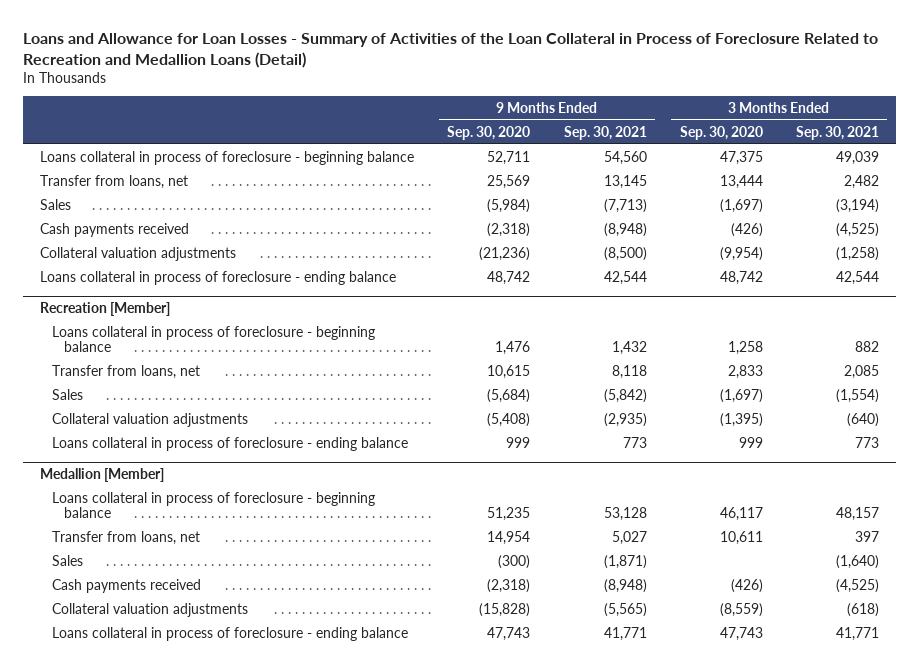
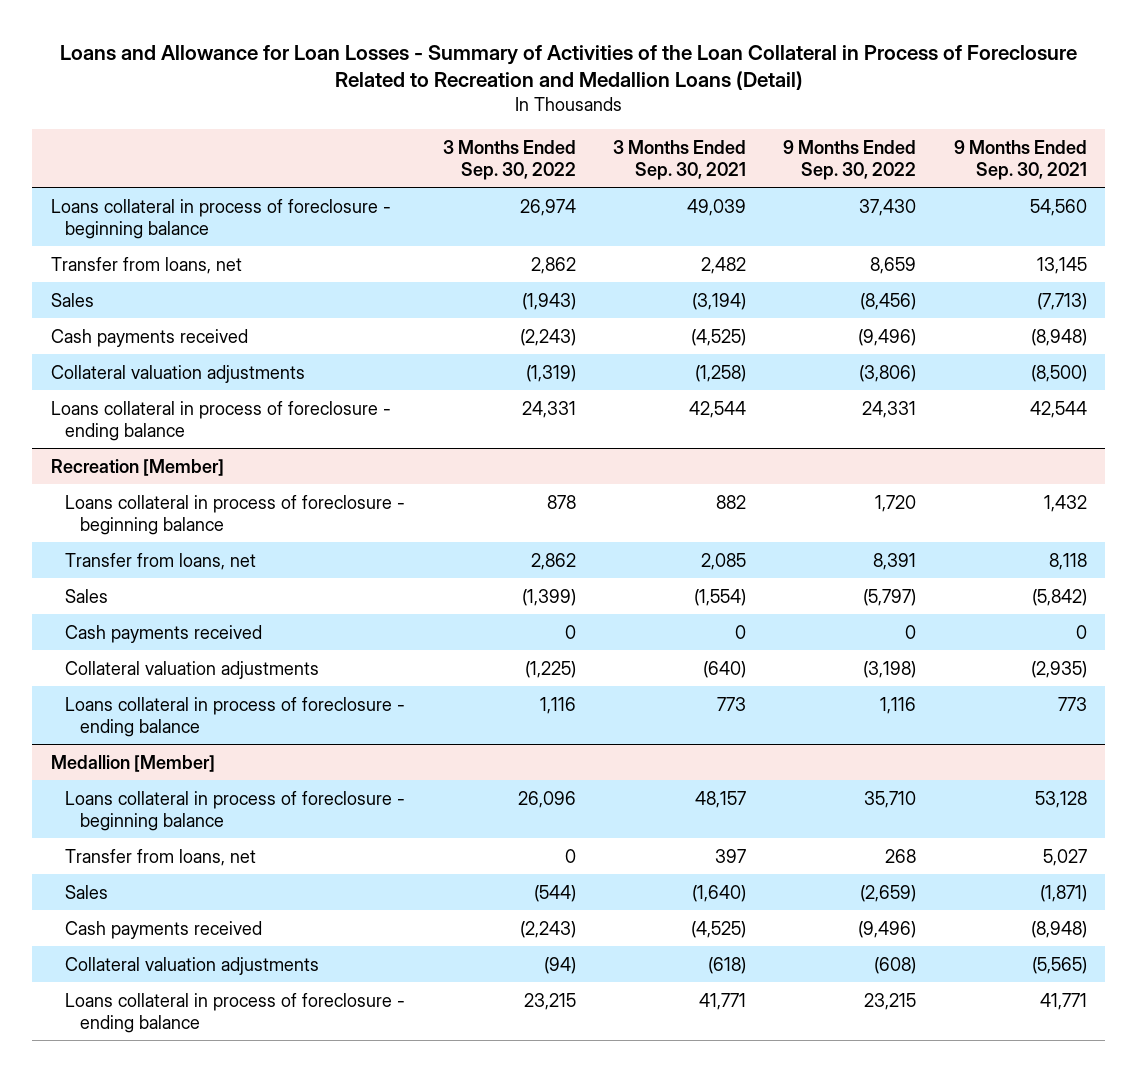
- | 9 Months Ended Sep. 30, 2020 | 9 Months Ended Sep. 30, 2021 | 3 Months Ended Sep. 30, 2020 | 3 Months Ended Sep. 30, 2021
+ | 3 Months Ended Sep. 30, 2022 | 3 Months Ended Sep. 30, 2021 | 9 Months Ended Sep. 30, 2022 | 9 Months Ended Sep. 30, 2021
@ Recreation [Member]
+ Cash payments received | 0 | 0 | 0 | 0

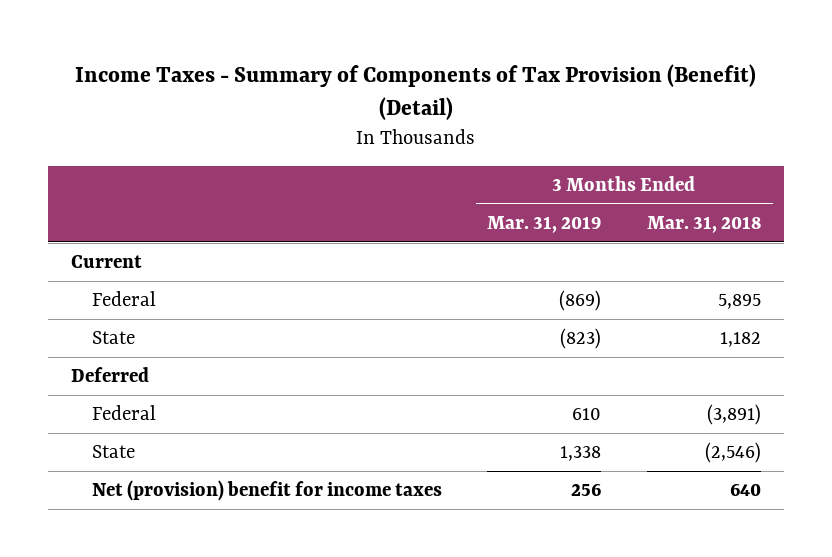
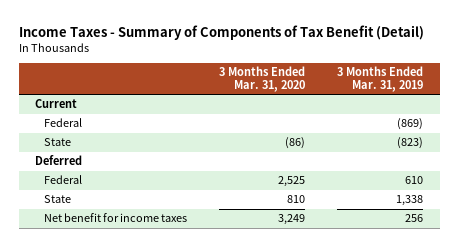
- Income Taxes - Summary of Components of Tax Provision (Benefit) (Detail)
+ Income Taxes - Summary of Components of Tax Benefit (Detail)
- | 3 Months Ended Mar. 31, 2019 | 3 Months Ended Mar. 31, 2018
+ | 3 Months Ended Mar. 31, 2020 | 3 Months Ended Mar. 31, 2019
- Net (provision) benefit for income taxes | 256 | 640
+ Net benefit for income taxes | 3,249 | 256

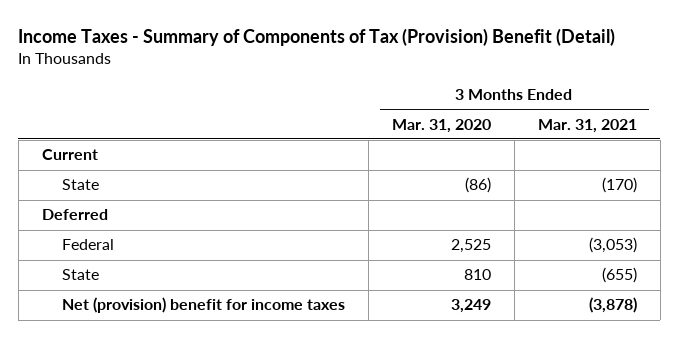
- Income Taxes - Summary of Components of Tax Benefit (Detail)
+ Income Taxes - Summary of Components of Tax (Provision) Benefit (Detail)
- | 3 Months Ended Mar. 31, 2020 | 3 Months Ended Mar. 31, 2019
+ | 3 Months Ended Mar. 31, 2020 | 3 Months Ended Mar. 31, 2021
- Federal | | (869)
- Net benefit for income taxes | 3,249 | 256
+ Net (provision) benefit for income taxes | 3,249 | (3,878)

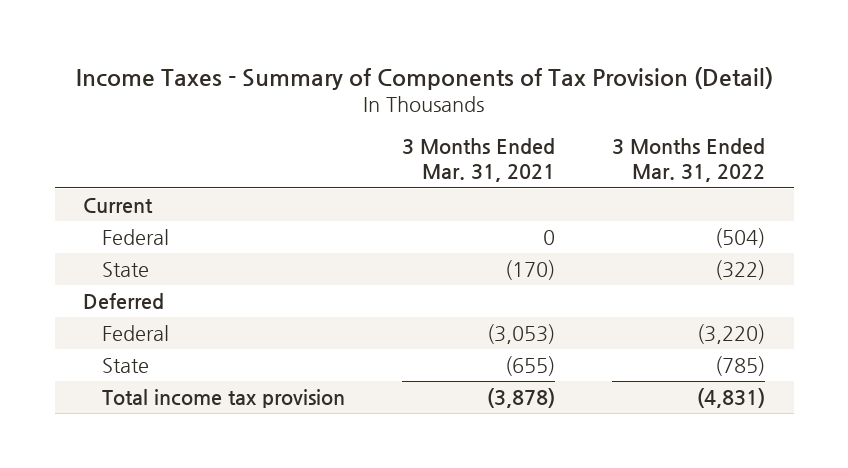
- Income Taxes - Summary of Components of Tax (Provision) Benefit (Detail)
+ Income Taxes - Summary of Components of Tax Provision (Detail)
- | 3 Months Ended Mar. 31, 2020 | 3 Months Ended Mar. 31, 2021
+ | 3 Months Ended Mar. 31, 2021 | 3 Months Ended Mar. 31, 2022
+ Federal | 0 | (504)
- Net (provision) benefit for income taxes | 3,249 | (3,878)
+ Total income tax provision | (3,878) | (4,831)

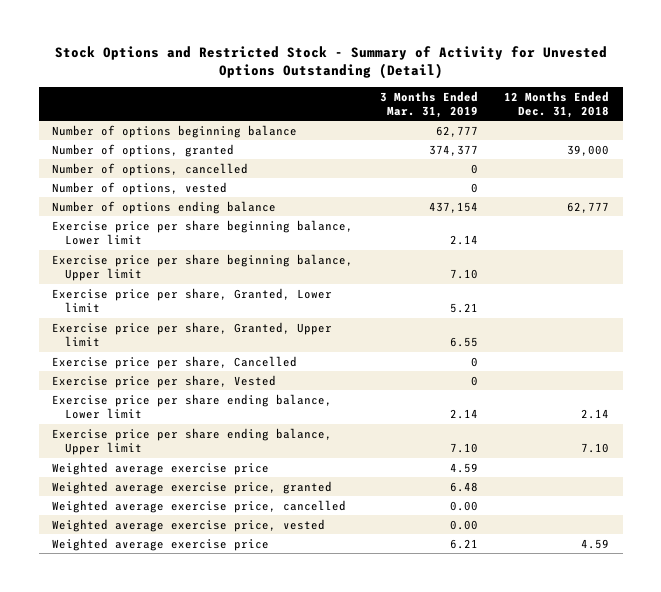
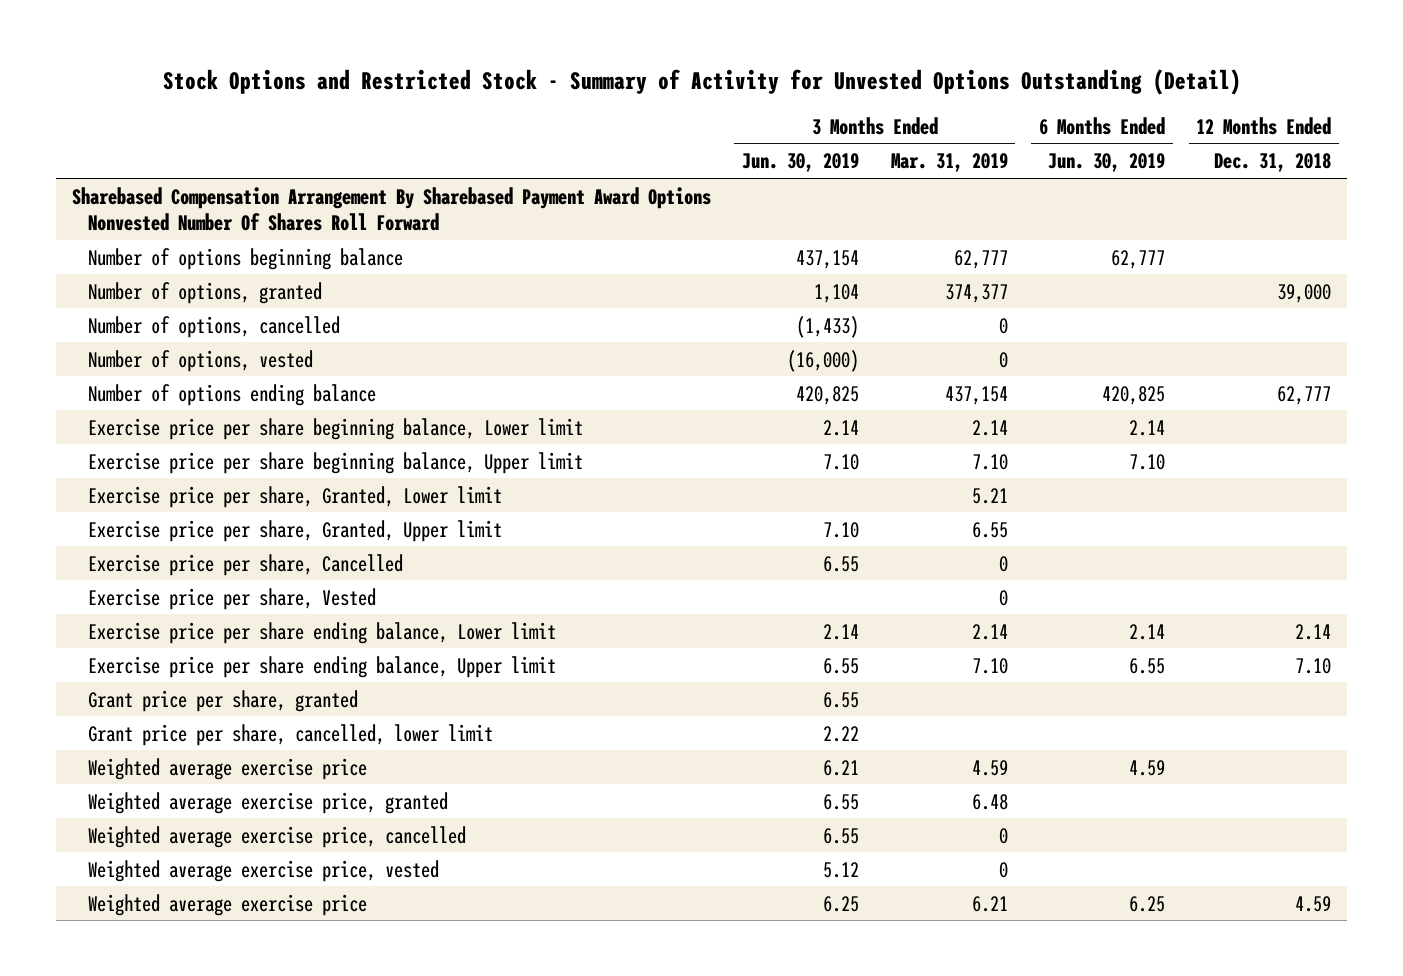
- | 3 Months Ended Mar. 31, 2019 | 12 Months Ended Dec. 31, 2018
+ | 3 Months Ended Jun. 30, 2019 | 3 Months Ended Mar. 31, 2019 | 6 Months Ended Jun. 30, 2019 | 12 Months Ended Dec. 31, 2018
+ Sharebased Compensation Arrangement By Sharebased Payment Award Options Nonvested Number Of Shares Roll Forward
+ Grant price per share, granted | 6.55 | | |
+ Grant price per share, cancelled, lower limit | 2.22 | | |
- Weighted average exercise price, cancelled | 0.00 |
- Weighted average exercise price, vested | 0.00 |
+ Weighted average exercise price, cancelled | 6.55 | 0 | |
+ Weighted average exercise price, vested | 5.12 | 0 | |

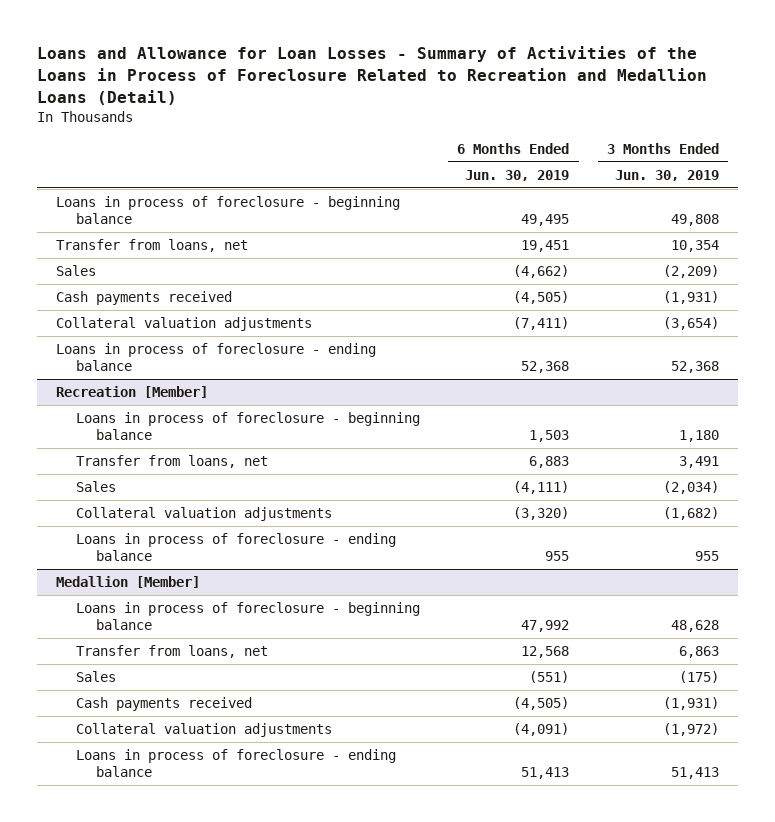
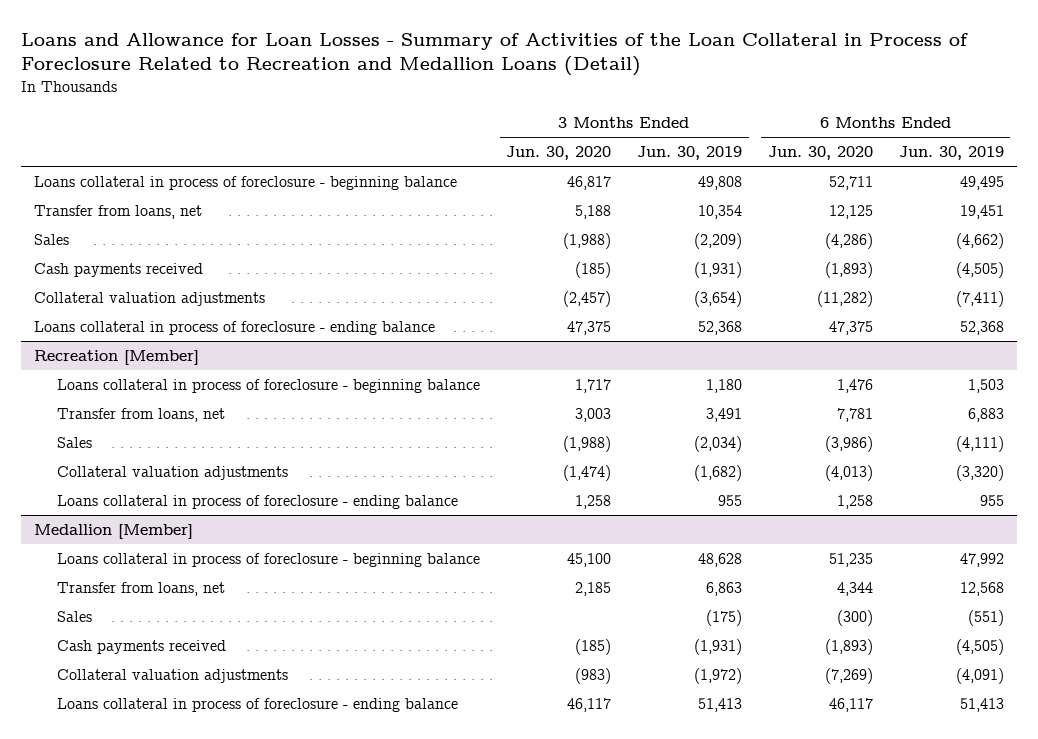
- Loans and Allowance for Loan Losses - Summary of Activities of the Loans in Process of Foreclosure Related to Recreation and Medallion Loans (Detail)
+ Loans and Allowance for Loan Losses - Summary of Activities of the Loan Collateral in Process of Foreclosure Related to Recreation and Medallion Loans (Detail)
- | 6 Months Ended Jun. 30, 2019 | 3 Months Ended Jun. 30, 2019
+ | 3 Months Ended Jun. 30, 2020 | 3 Months Ended Jun. 30, 2019 | 6 Months Ended Jun. 30, 2020 | 6 Months Ended Jun. 30, 2019
- Loans in process of foreclosure - beginning balance | 49,495 | 49,808
+ Loans collateral in process of foreclosure - beginning balance | 46,817 | 49,808 | 52,711 | 49,495
- Loans in process of foreclosure - ending balance | 52,368 | 52,368
+ Loans collateral in process of foreclosure - ending balance | 47,375 | 52,368 | 47,375 | 52,368
@ Recreation [Member]
- Loans in process of foreclosure - beginning balance | 1,503 | 1,180
+ Loans collateral in process of foreclosure - beginning balance | 1,717 | 1,180 | 1,476 | 1,503
- Loans in process of foreclosure - ending balance | 955 | 955
+ Loans collateral in process of foreclosure - ending balance | 1,258 | 955 | 1,258 | 955
@ Medallion [Member]
- Loans in process of foreclosure - beginning balance | 47,992 | 48,628
+ Loans collateral in process of foreclosure - beginning balance | 45,100 | 48,628 | 51,235 | 47,992
- Loans in process of foreclosure - ending balance | 51,413 | 51,413
+ Loans collateral in process of foreclosure - ending balance | 46,117 | 51,413 | 46,117 | 51,413

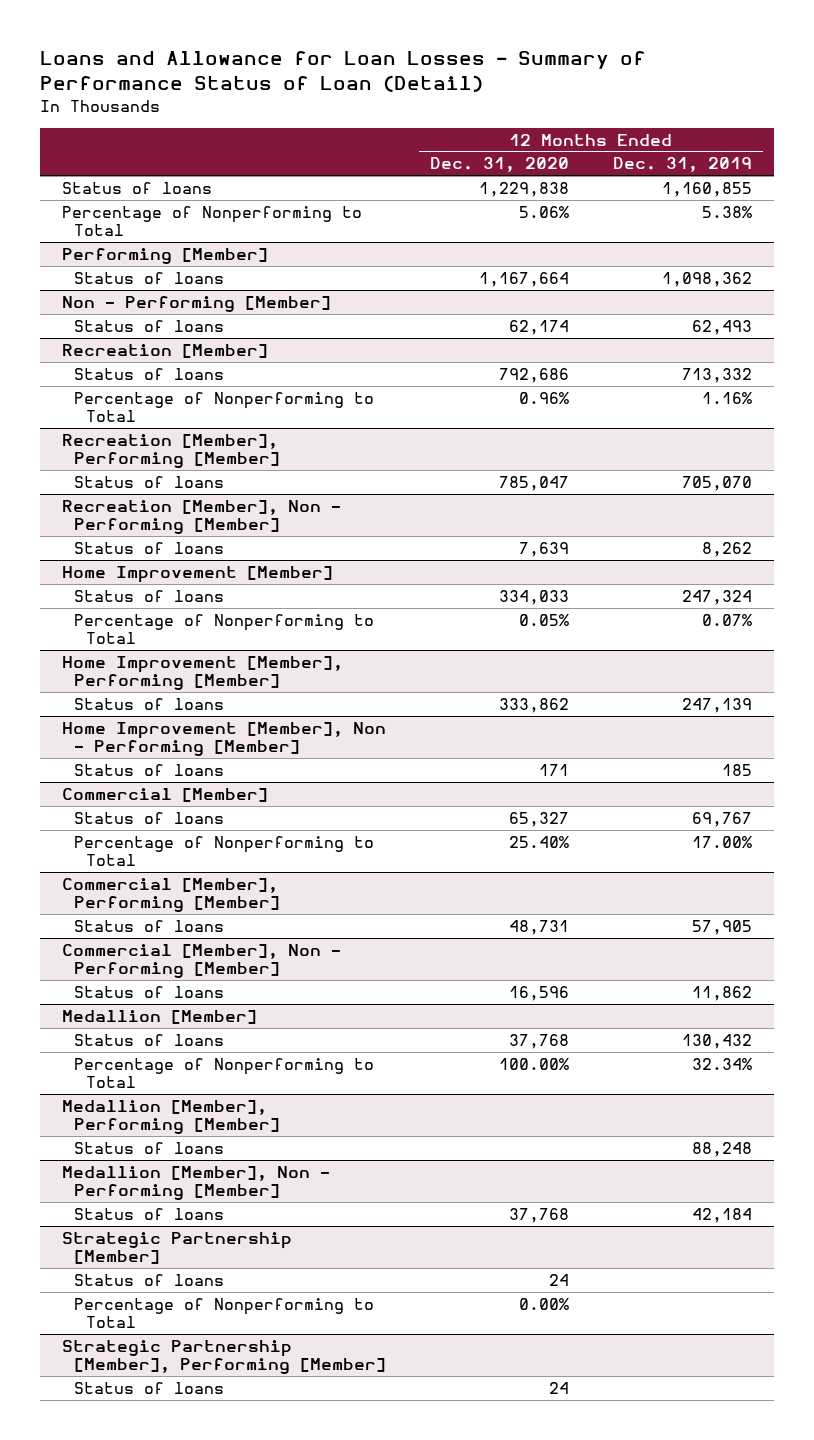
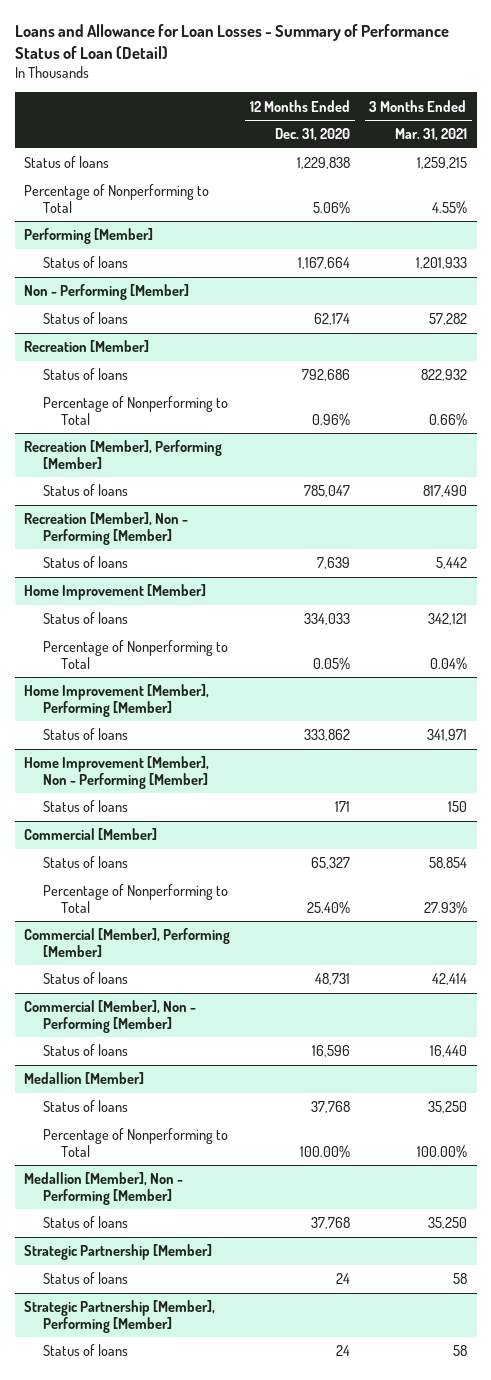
- | 12 Months Ended Dec. 31, 2020 | 12 Months Ended Dec. 31, 2019
+ | 12 Months Ended Dec. 31, 2020 | 3 Months Ended Mar. 31, 2021
- Medallion [Member], Performing [Member]
- Status of loans | | 88,248
@ Strategic Partnership [Member]
- Percentage of Nonperforming to Total | 0.00% |

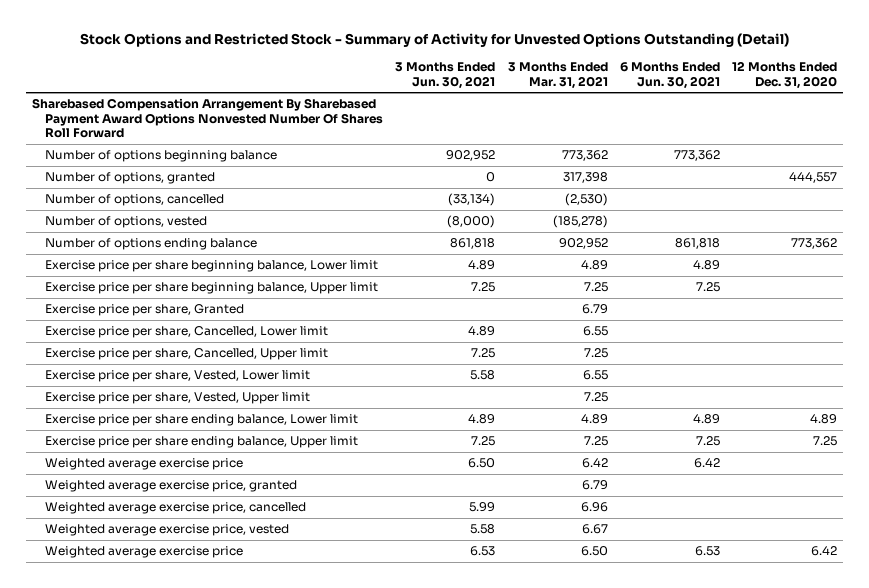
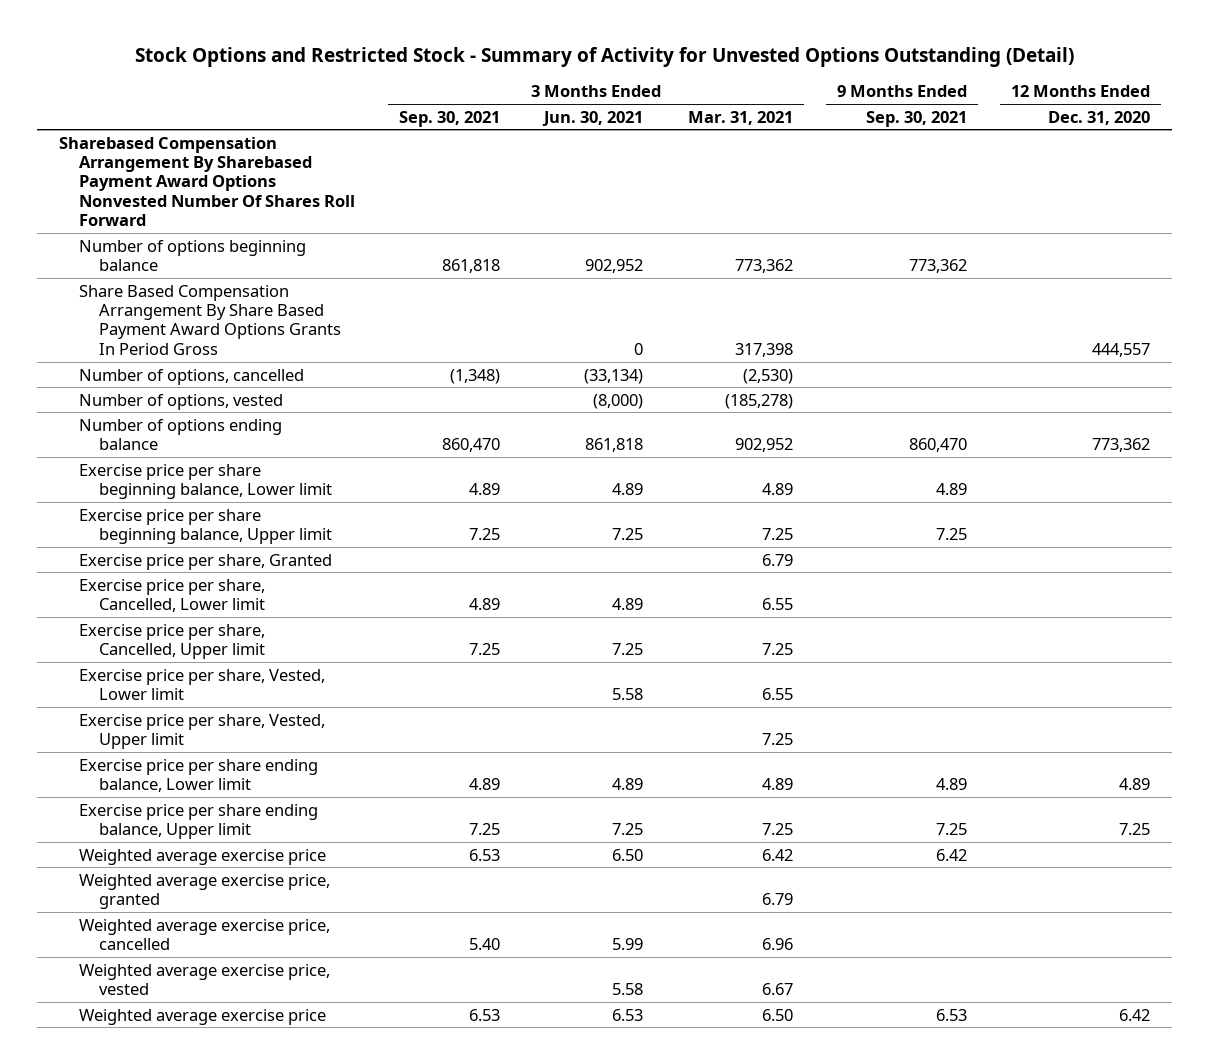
- | 3 Months Ended Jun. 30, 2021 | 3 Months Ended Mar. 31, 2021 | 6 Months Ended Jun. 30, 2021 | 12 Months Ended Dec. 31, 2020
+ | 3 Months Ended Sep. 30, 2021 | 3 Months Ended Jun. 30, 2021 | 3 Months Ended Mar. 31, 2021 | 9 Months Ended Sep. 30, 2021 | 12 Months Ended Dec. 31, 2020
- Number of options, granted | 0 | 317,398 | | 444,557
+ Share Based Compensation Arrangement By Share Based Payment Award Options Grants In Period Gross | | 0 | 317,398 | | 444,557

